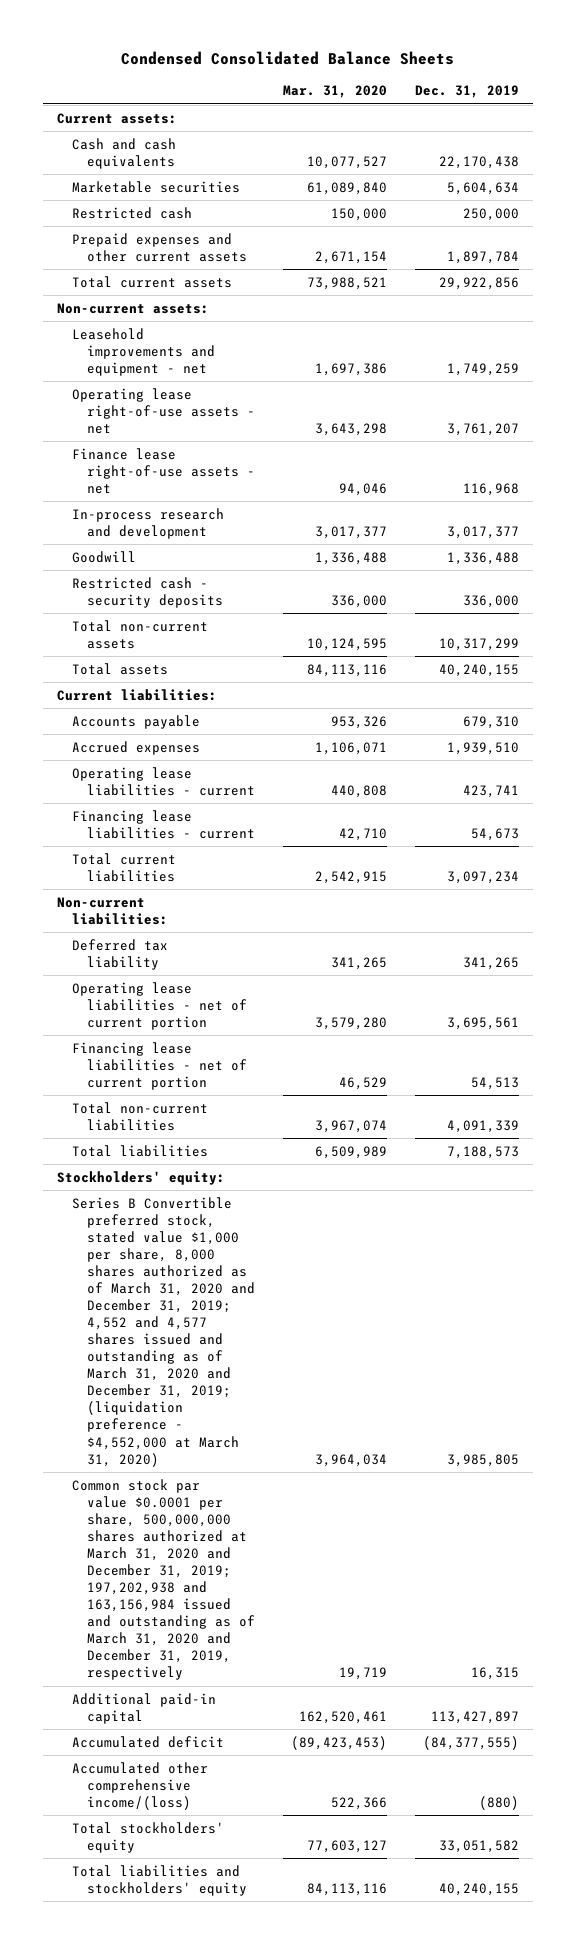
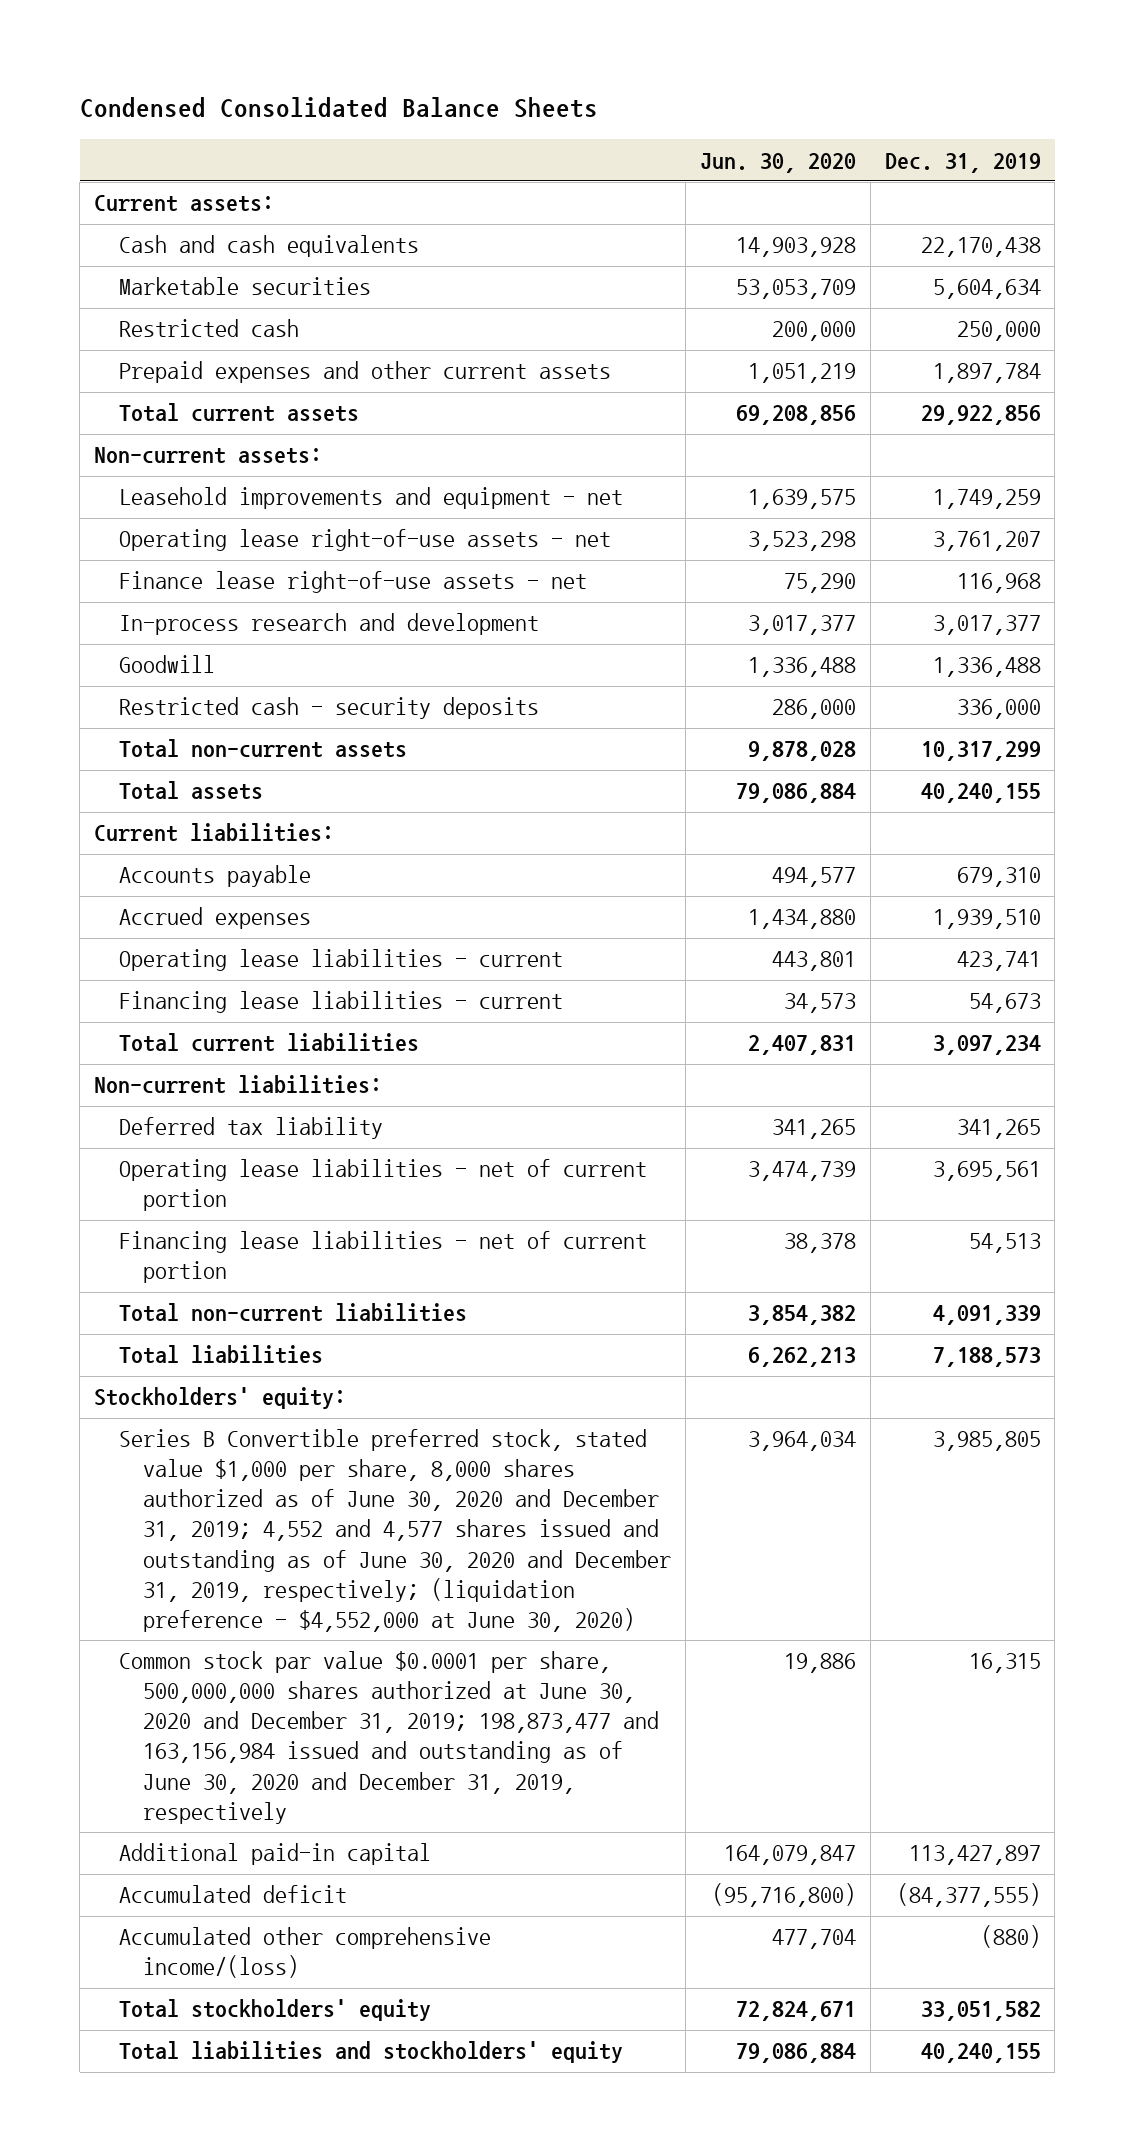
- | Mar. 31, 2020 | Dec. 31, 2019
+ | Jun. 30, 2020 | Dec. 31, 2019
- Series B Convertible preferred stock, stated value $1,000 per share, 8,000 shares authorized as of March 31, 2020 and December 31, 2019; 4,552 and 4,577 shares issued and outstanding as of March 31, 2020 and December 31, 2019; (liquidation preference - $4,552,000 at March 31, 2020) | 3,964,034 | 3,985,805
- Common stock par value $0.0001 per share, 500,000,000 shares authorized at March 31, 2020 and December 31, 2019; 197,202,938 and 163,156,984 issued and outstanding as of March 31, 2020 and December 31, 2019, respectively | 19,719 | 16,315
+ Series B Convertible preferred stock, stated value $1,000 per share, 8,000 shares authorized as of June 30, 2020 and December 31, 2019; 4,552 and 4,577 shares issued and outstanding as of June 30, 2020 and December 31, 2019, respectively; (liquidation preference - $4,552,000 at June 30, 2020) | 3,964,034 | 3,985,805
+ Common stock par value $0.0001 per share, 500,000,000 shares authorized at June 30, 2020 and December 31, 2019; 198,873,477 and 163,156,984 issued and outstanding as of June 30, 2020 and December 31, 2019, respectively | 19,886 | 16,315

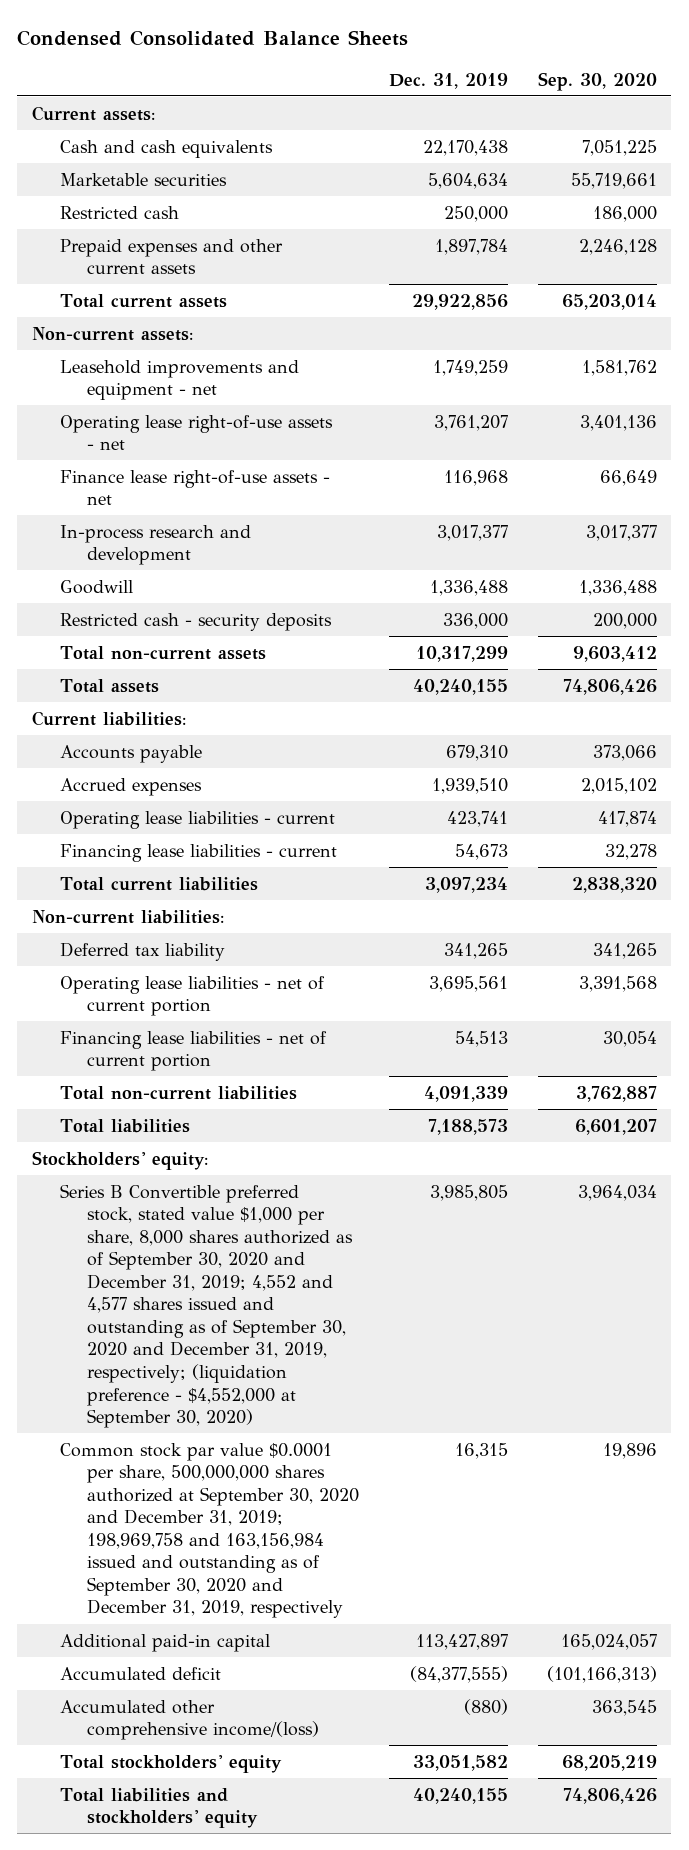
- | Jun. 30, 2020 | Dec. 31, 2019
+ | Dec. 31, 2019 | Sep. 30, 2020
- Series B Convertible preferred stock, stated value $1,000 per share, 8,000 shares authorized as of June 30, 2020 and December 31, 2019; 4,552 and 4,577 shares issued and outstanding as of June 30, 2020 and December 31, 2019, respectively; (liquidation preference - $4,552,000 at June 30, 2020) | 3,964,034 | 3,985,805
- Common stock par value $0.0001 per share, 500,000,000 shares authorized at June 30, 2020 and December 31, 2019; 198,873,477 and 163,156,984 issued and outstanding as of June 30, 2020 and December 31, 2019, respectively | 19,886 | 16,315
+ Series B Convertible preferred stock, stated value $1,000 per share, 8,000 shares authorized as of September 30, 2020 and December 31, 2019; 4,552 and 4,577 shares issued and outstanding as of September 30, 2020 and December 31, 2019, respectively; (liquidation preference - $4,552,000 at September 30, 2020) | 3,985,805 | 3,964,034
+ Common stock par value $0.0001 per share, 500,000,000 shares authorized at September 30, 2020 and December 31, 2019; 198,969,758 and 163,156,984 issued and outstanding as of September 30, 2020 and December 31, 2019, respectively | 16,315 | 19,896

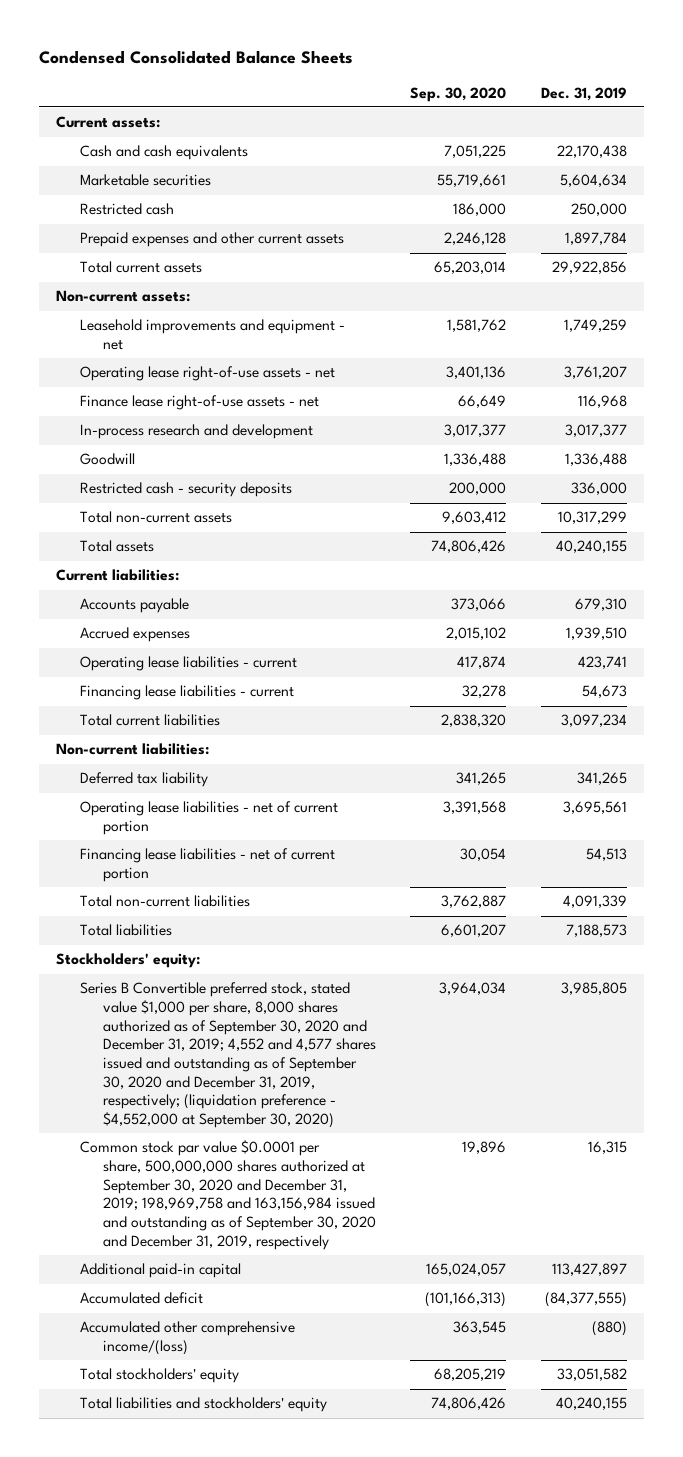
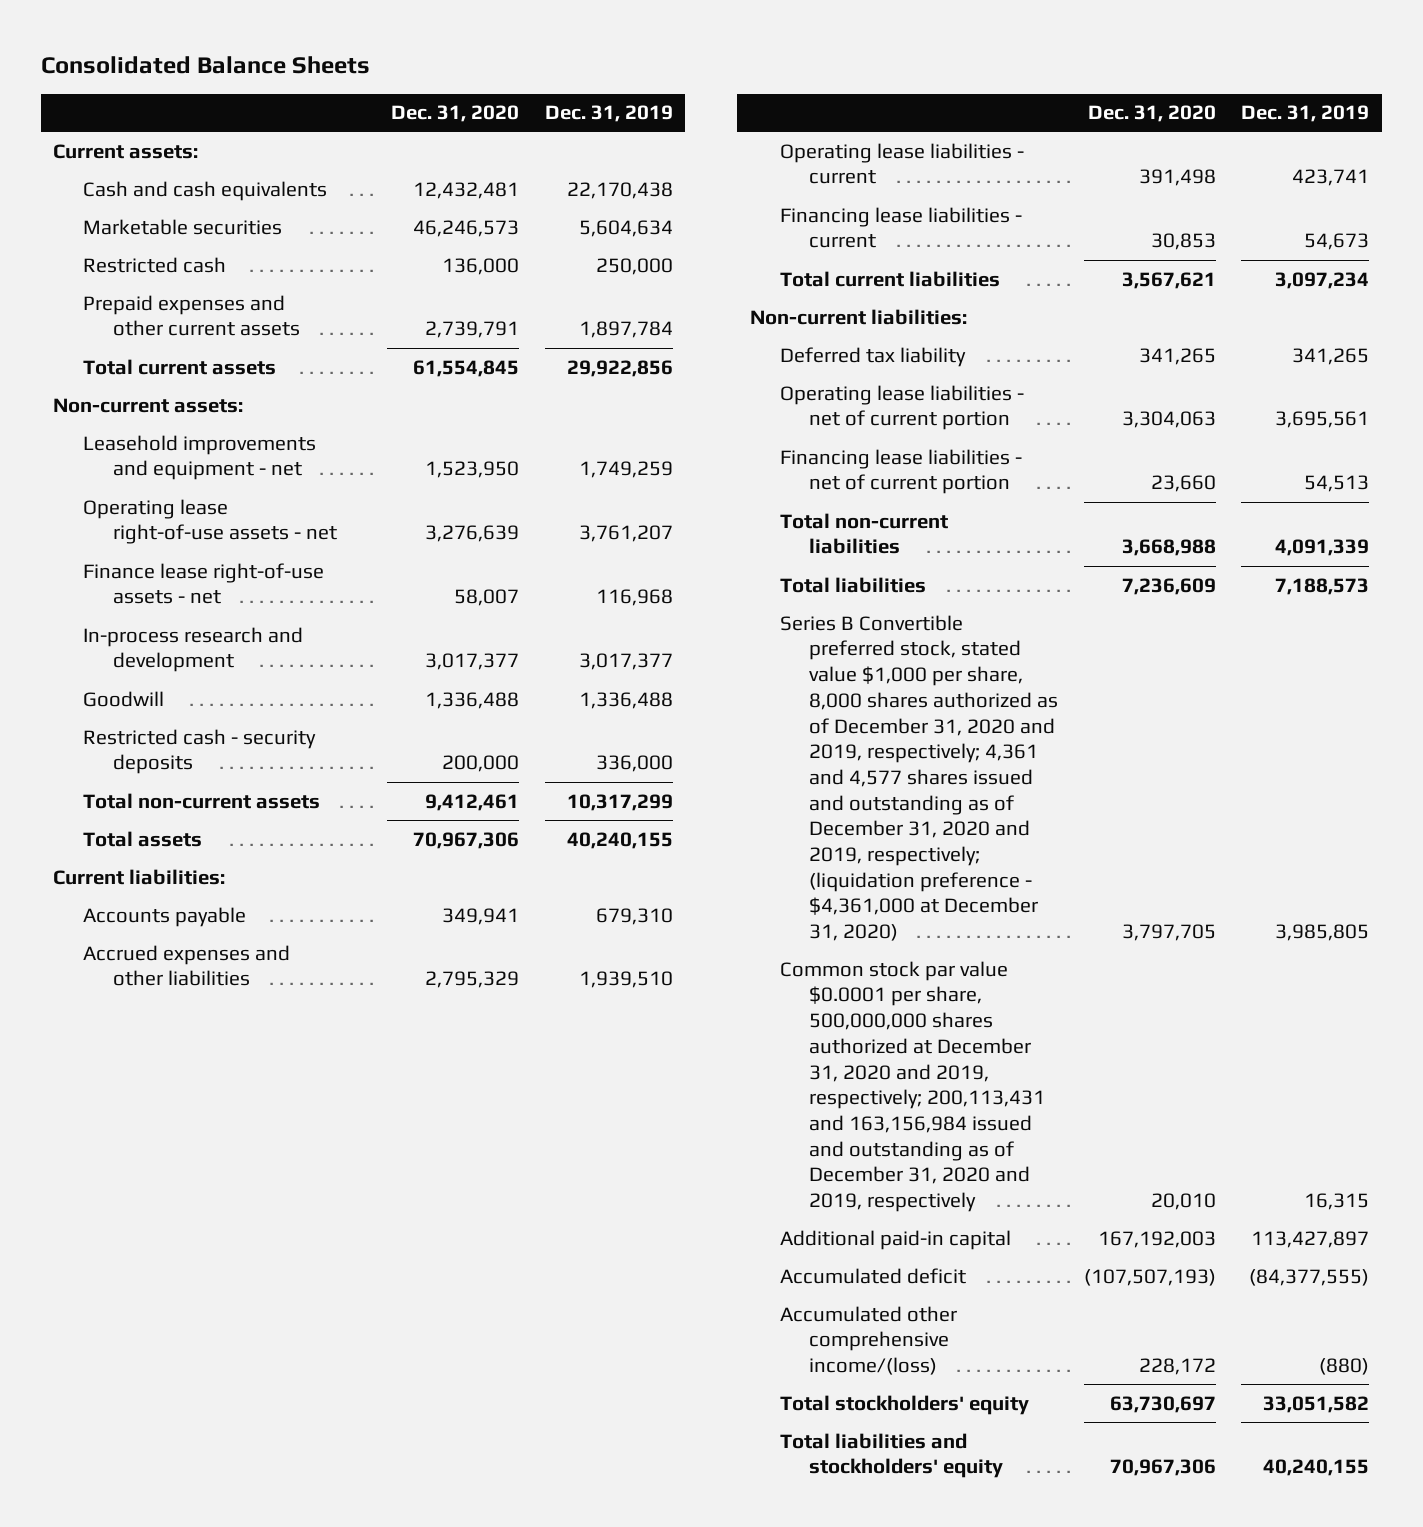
- Condensed Consolidated Balance Sheets
+ Consolidated Balance Sheets
- | Sep. 30, 2020 | Dec. 31, 2019
+ | Dec. 31, 2020 | Dec. 31, 2019
- Accrued expenses | 2,015,102 | 1,939,510
+ Accrued expenses and other liabilities | 2,795,329 | 1,939,510
- Stockholders' equity:
- Series B Convertible preferred stock, stated value $1,000 per share, 8,000 shares authorized as of September 30, 2020 and December 31, 2019; 4,552 and 4,577 shares issued and outstanding as of September 30, 2020 and December 31, 2019, respectively; (liquidation preference - $4,552,000 at September 30, 2020) | 3,964,034 | 3,985,805
- Common stock par value $0.0001 per share, 500,000,000 shares authorized at September 30, 2020 and December 31, 2019; 198,969,758 and 163,156,984 issued and outstanding as of September 30, 2020 and December 31, 2019, respectively | 19,896 | 16,315
+ Series B Convertible preferred stock, stated value $1,000 per share, 8,000 shares authorized as of December 31, 2020 and 2019, respectively; 4,361 and 4,577 shares issued and outstanding as of December 31, 2020 and 2019, respectively; (liquidation preference - $4,361,000 at December 31, 2020) | 3,797,705 | 3,985,805
+ Common stock par value $0.0001 per share, 500,000,000 shares authorized at December 31, 2020 and 2019, respectively; 200,113,431 and 163,156,984 issued and outstanding as of December 31, 2020 and 2019, respectively | 20,010 | 16,315

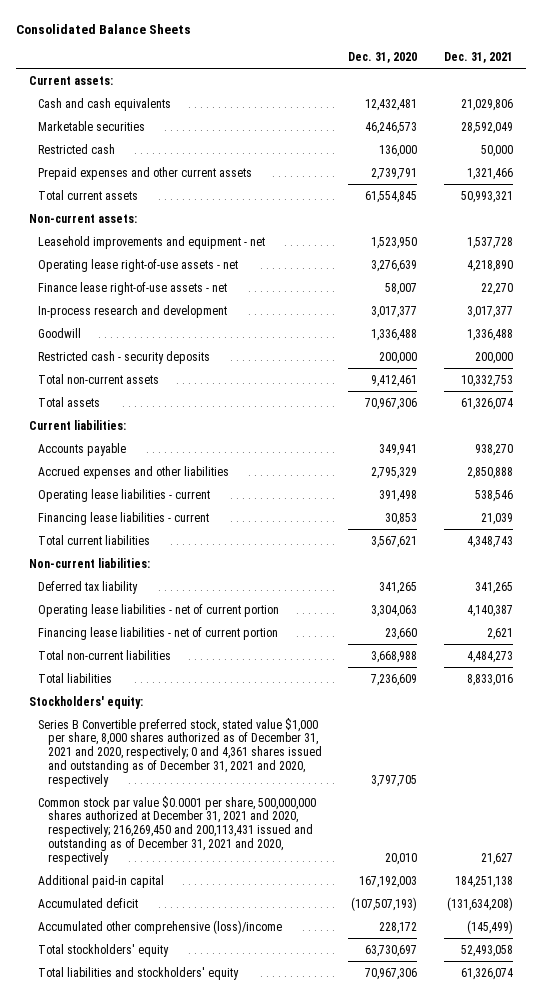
- | Dec. 31, 2020 | Dec. 31, 2019
+ | Dec. 31, 2020 | Dec. 31, 2021
- Series B Convertible preferred stock, stated value $1,000 per share, 8,000 shares authorized as of December 31, 2020 and 2019, respectively; 4,361 and 4,577 shares issued and outstanding as of December 31, 2020 and 2019, respectively; (liquidation preference - $4,361,000 at December 31, 2020) | 3,797,705 | 3,985,805
- Common stock par value $0.0001 per share, 500,000,000 shares authorized at December 31, 2020 and 2019, respectively; 200,113,431 and 163,156,984 issued and outstanding as of December 31, 2020 and 2019, respectively | 20,010 | 16,315
+ Stockholders' equity:
+ Series B Convertible preferred stock, stated value $1,000 per share, 8,000 shares authorized as of December 31, 2021 and 2020, respectively; 0 and 4,361 shares issued and outstanding as of December 31, 2021 and 2020, respectively | 3,797,705 |
+ Common stock par value $0.0001 per share, 500,000,000 shares authorized at December 31, 2021 and 2020, respectively; 216,269,450 and 200,113,431 issued and outstanding as of December 31, 2021 and 2020, respectively | 20,010 | 21,627
- Accumulated other comprehensive income/(loss) | 228,172 | (880)
+ Accumulated other comprehensive (loss)/income | 228,172 | (145,499)

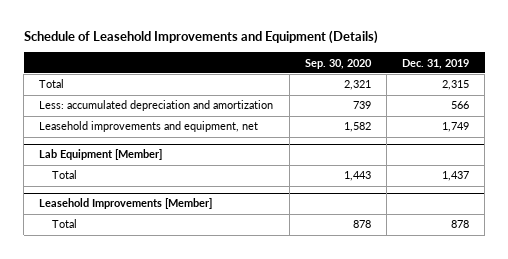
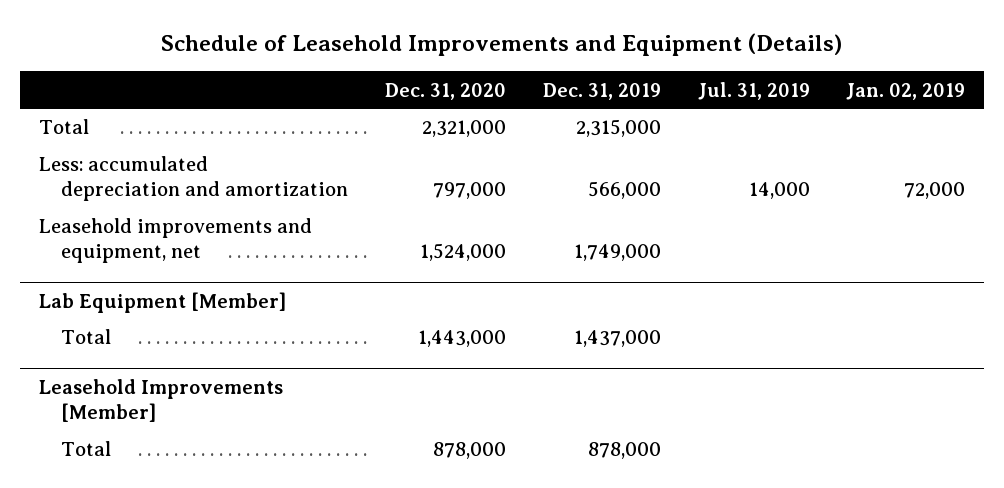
- | Sep. 30, 2020 | Dec. 31, 2019
+ | Dec. 31, 2020 | Dec. 31, 2019 | Jul. 31, 2019 | Jan. 02, 2019
- Total | 2,321 | 2,315
- Less: accumulated depreciation and amortization | 739 | 566
- Leasehold improvements and equipment, net | 1,582 | 1,749
+ Total | 2,321,000 | 2,315,000 | |
+ Less: accumulated depreciation and amortization | 797,000 | 566,000 | 14,000 | 72,000
+ Leasehold improvements and equipment, net | 1,524,000 | 1,749,000 | |
@ Lab Equipment [Member]
- Total | 1,443 | 1,437
+ Total | 1,443,000 | 1,437,000 | |
@ Leasehold Improvements [Member]
- Total | 878 | 878
+ Total | 878,000 | 878,000 | |

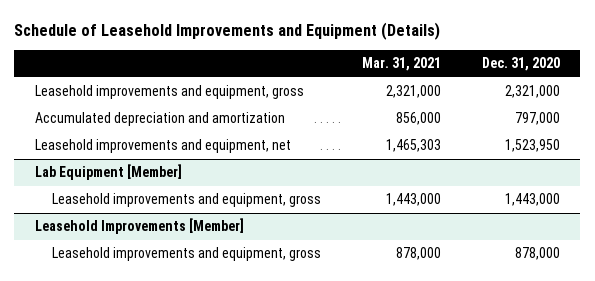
- | Dec. 31, 2020 | Dec. 31, 2019 | Jul. 31, 2019 | Jan. 02, 2019
+ | Mar. 31, 2021 | Dec. 31, 2020
- Total | 2,321,000 | 2,315,000 | |
- Less: accumulated depreciation and amortization | 797,000 | 566,000 | 14,000 | 72,000
- Leasehold improvements and equipment, net | 1,524,000 | 1,749,000 | |
+ Leasehold improvements and equipment, gross | 2,321,000 | 2,321,000
+ Accumulated depreciation and amortization | 856,000 | 797,000
+ Leasehold improvements and equipment, net | 1,465,303 | 1,523,950
@ Lab Equipment [Member]
- Total | 1,443,000 | 1,437,000 | |
+ Leasehold improvements and equipment, gross | 1,443,000 | 1,443,000
@ Leasehold Improvements [Member]
- Total | 878,000 | 878,000 | |
+ Leasehold improvements and equipment, gross | 878,000 | 878,000

